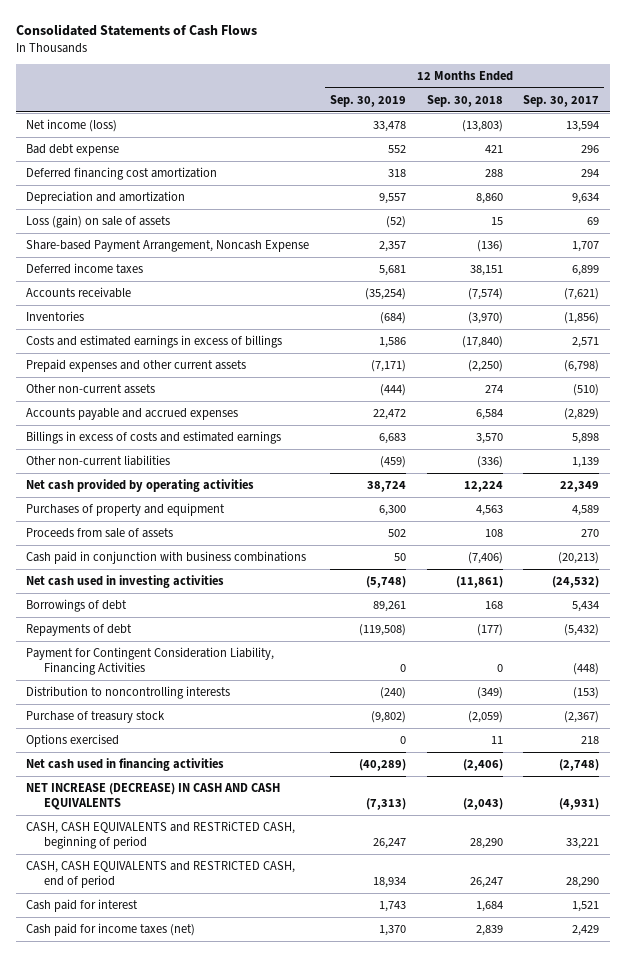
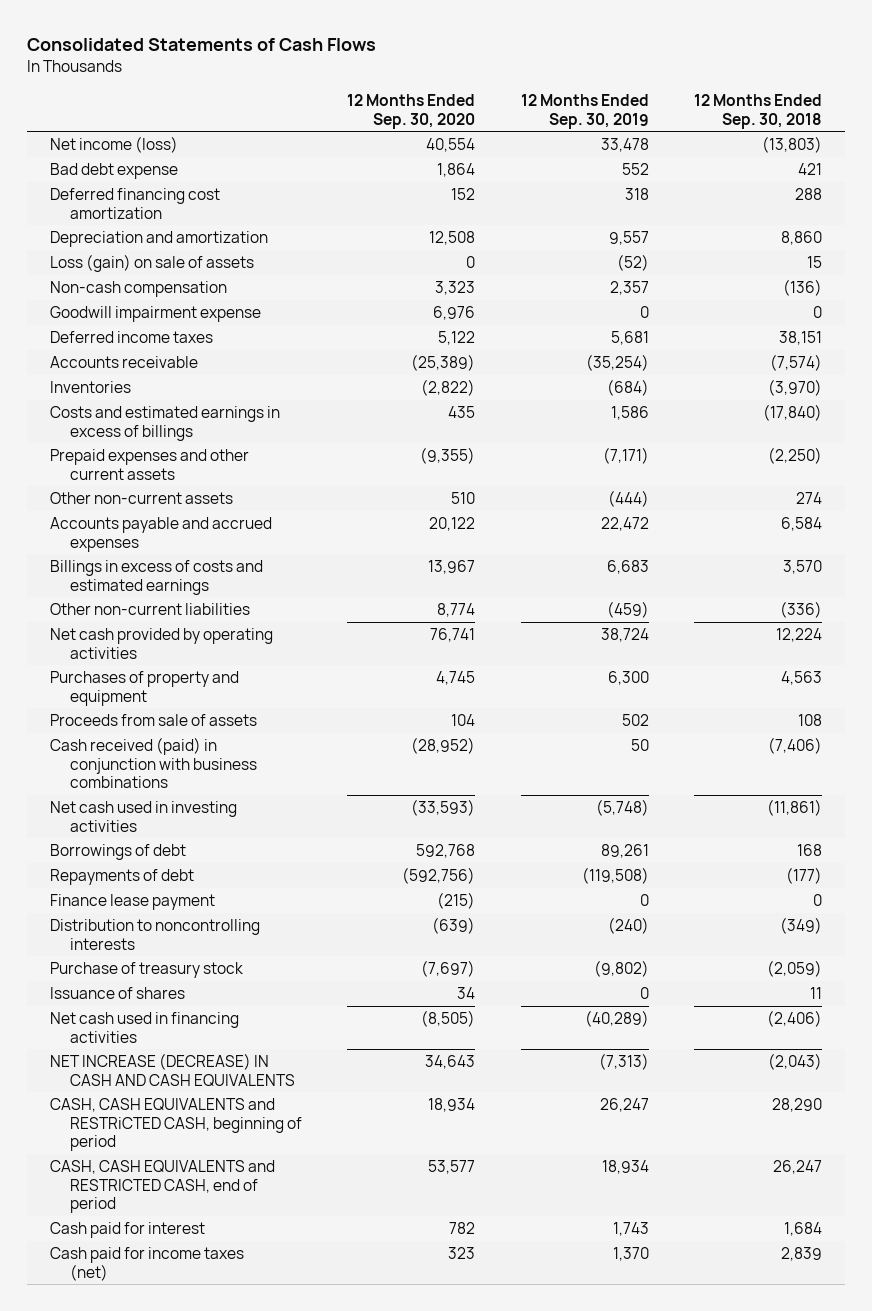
- | 12 Months Ended Sep. 30, 2019 | 12 Months Ended Sep. 30, 2018 | 12 Months Ended Sep. 30, 2017
+ | 12 Months Ended Sep. 30, 2020 | 12 Months Ended Sep. 30, 2019 | 12 Months Ended Sep. 30, 2018
- Share-based Payment Arrangement, Noncash Expense | 2,357 | (136) | 1,707
+ Non-cash compensation | 3,323 | 2,357 | (136)
+ Goodwill impairment expense | 6,976 | 0 | 0
- Cash paid in conjunction with business combinations | 50 | (7,406) | (20,213)
+ Cash received (paid) in conjunction with business combinations | (28,952) | 50 | (7,406)
- Payment for Contingent Consideration Liability, Financing Activities | 0 | 0 | (448)
+ Finance lease payment | (215) | 0 | 0
- Options exercised | 0 | 11 | 218
+ Issuance of shares | 34 | 0 | 11

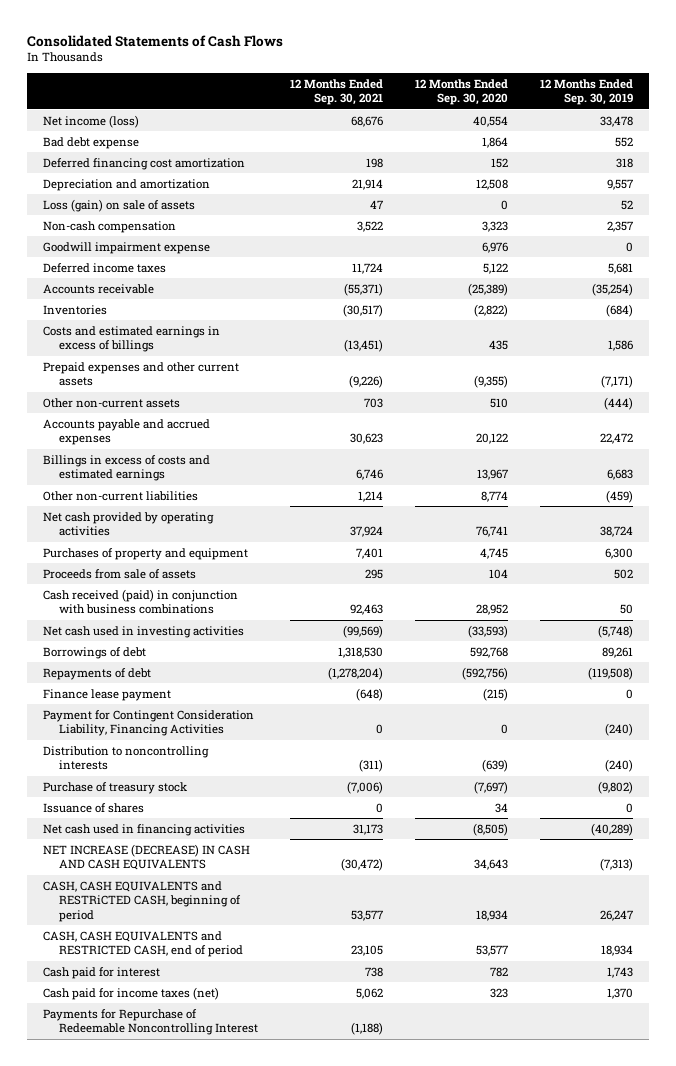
- | 12 Months Ended Sep. 30, 2020 | 12 Months Ended Sep. 30, 2019 | 12 Months Ended Sep. 30, 2018
+ | 12 Months Ended Sep. 30, 2021 | 12 Months Ended Sep. 30, 2020 | 12 Months Ended Sep. 30, 2019
- Loss (gain) on sale of assets | 0 | (52) | 15
+ Loss (gain) on sale of assets | 47 | 0 | 52
- Cash received (paid) in conjunction with business combinations | (28,952) | 50 | (7,406)
+ Cash received (paid) in conjunction with business combinations | 92,463 | 28,952 | 50
+ Payment for Contingent Consideration Liability, Financing Activities | 0 | 0 | (240)
+ Payments for Repurchase of Redeemable Noncontrolling Interest | (1,188) | |

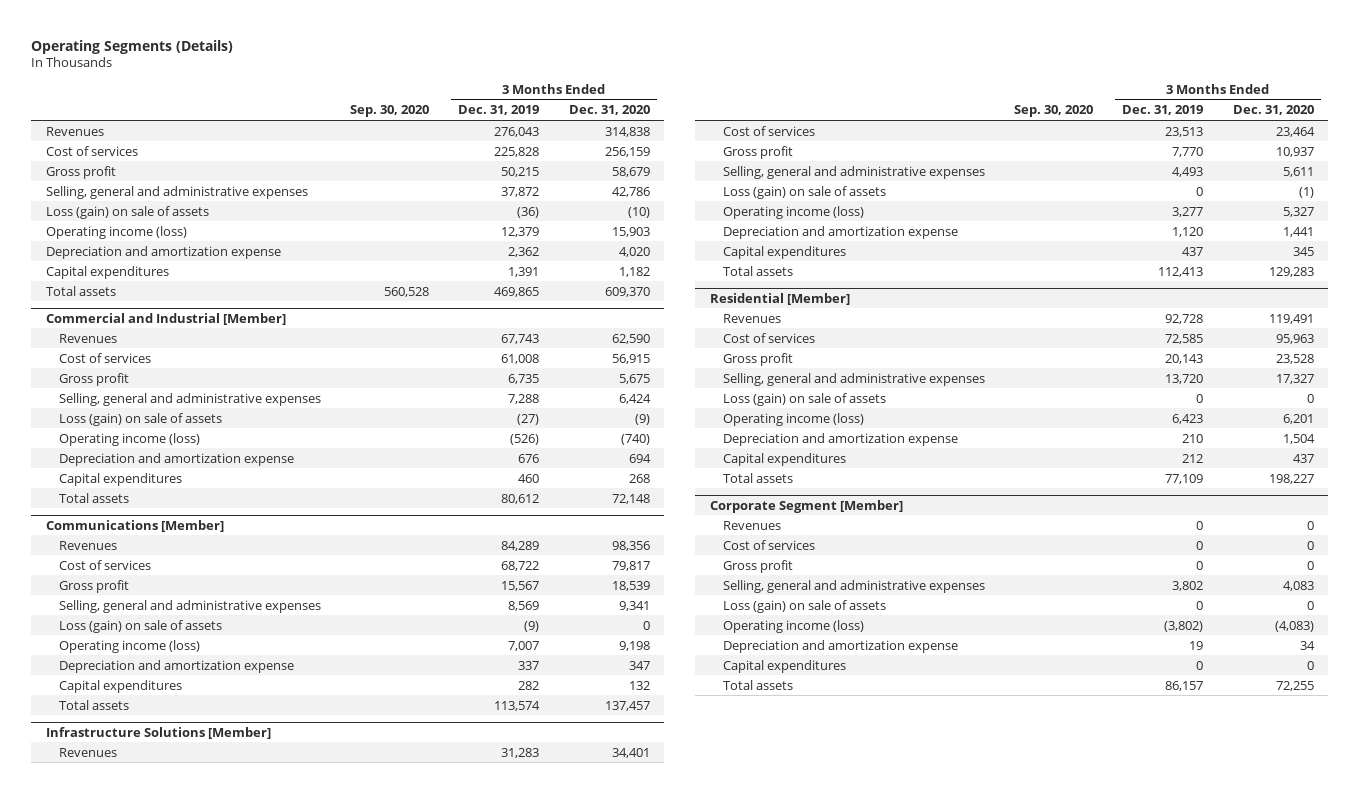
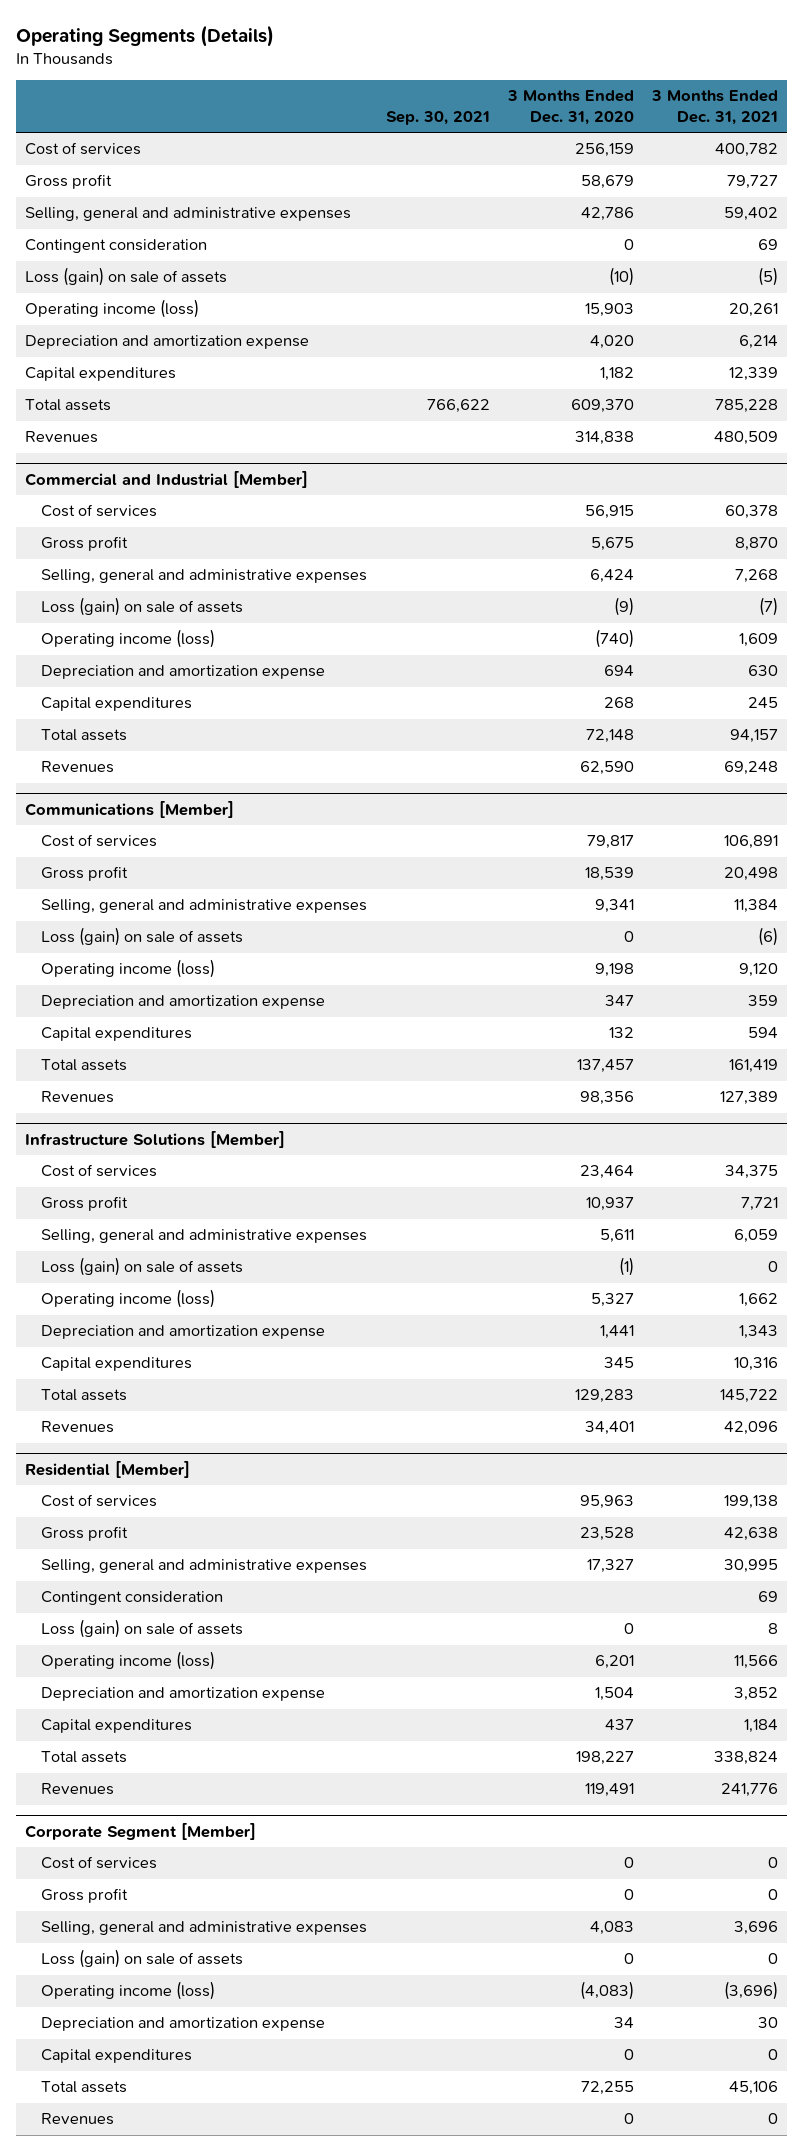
- | Sep. 30, 2020 | 3 Months Ended Dec. 31, 2019 | 3 Months Ended Dec. 31, 2020
+ | Sep. 30, 2021 | 3 Months Ended Dec. 31, 2020 | 3 Months Ended Dec. 31, 2021
+ Contingent consideration | | 0 | 69
moved down: Revenues | | 314,838 | 480,509
@ Commercial and Industrial [Member]
moved down: Revenues | | 62,590 | 69,248
@ Communications [Member]
moved down: Revenues | | 98,356 | 127,389
@ Infrastructure Solutions [Member]
moved down: Revenues | | 34,401 | 42,096
@ Residential [Member]
+ Contingent consideration | | | 69
moved down: Revenues | | 119,491 | 241,776
@ Corporate Segment [Member]
moved down: Revenues | | 0 | 0

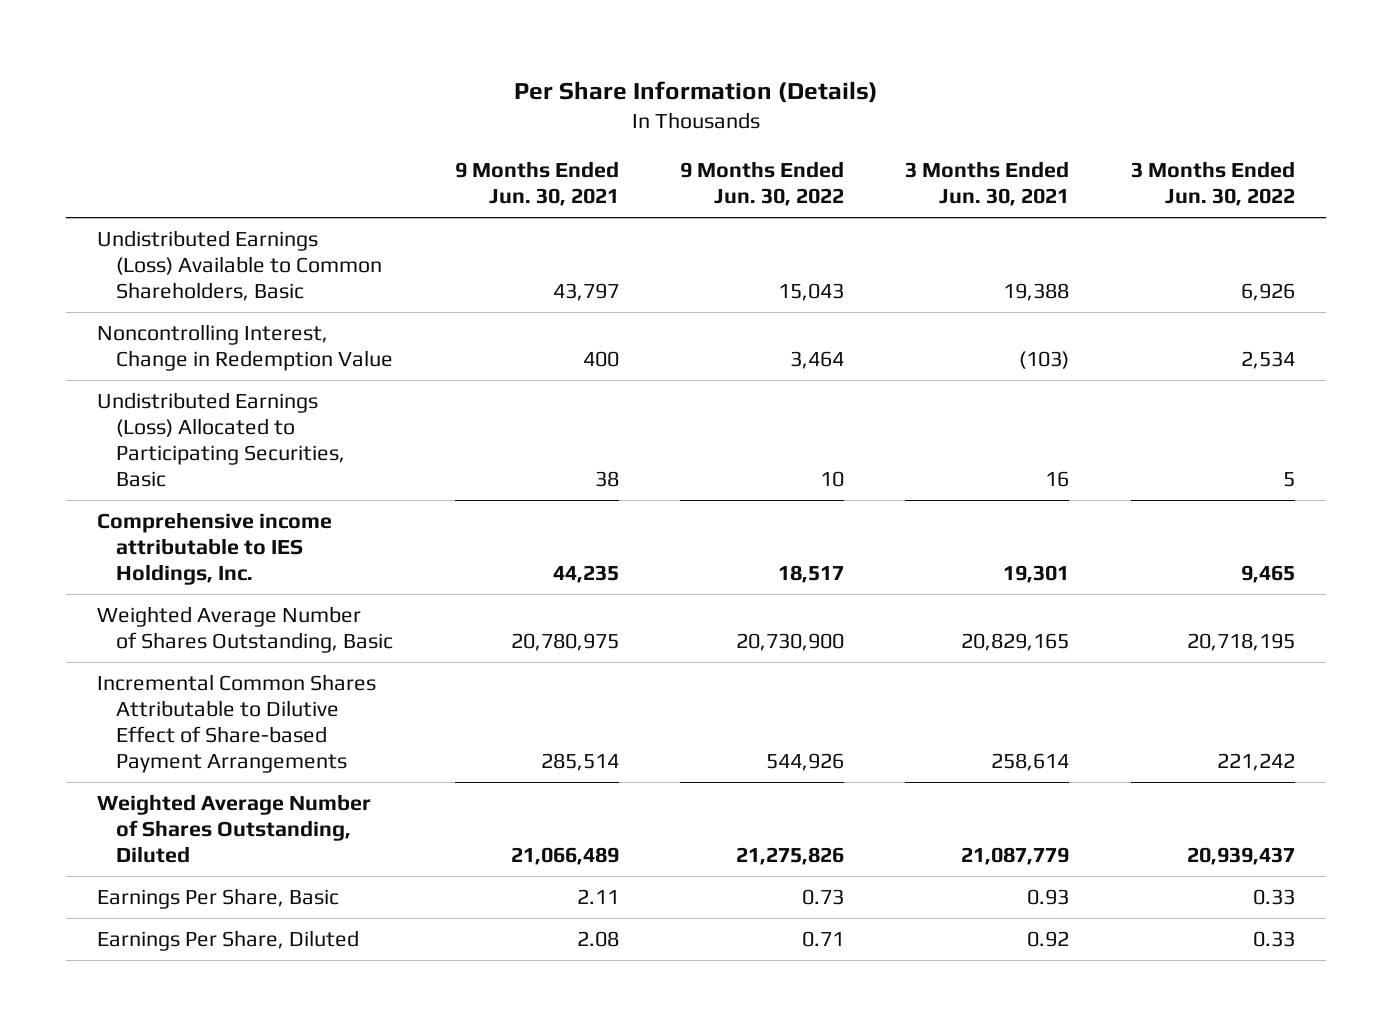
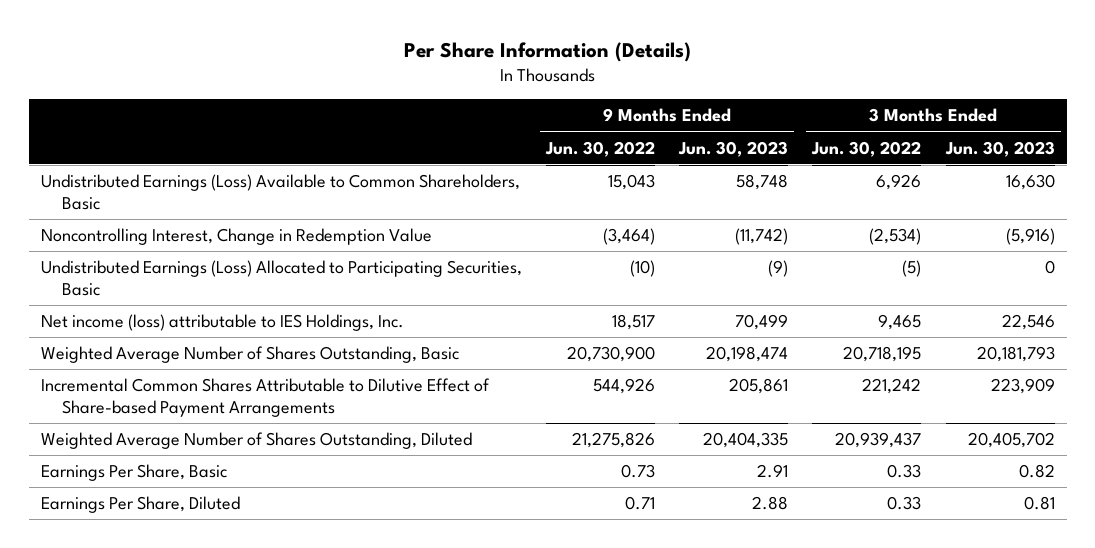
- | 9 Months Ended Jun. 30, 2021 | 9 Months Ended Jun. 30, 2022 | 3 Months Ended Jun. 30, 2021 | 3 Months Ended Jun. 30, 2022
+ | 9 Months Ended Jun. 30, 2022 | 9 Months Ended Jun. 30, 2023 | 3 Months Ended Jun. 30, 2022 | 3 Months Ended Jun. 30, 2023
- Noncontrolling Interest, Change in Redemption Value | 400 | 3,464 | (103) | 2,534
- Undistributed Earnings (Loss) Allocated to Participating Securities, Basic | 38 | 10 | 16 | 5
- Comprehensive income attributable to IES Holdings, Inc. | 44,235 | 18,517 | 19,301 | 9,465
+ Noncontrolling Interest, Change in Redemption Value | (3,464) | (11,742) | (2,534) | (5,916)
+ Undistributed Earnings (Loss) Allocated to Participating Securities, Basic | (10) | (9) | (5) | 0
+ Net income (loss) attributable to IES Holdings, Inc. | 18,517 | 70,499 | 9,465 | 22,546

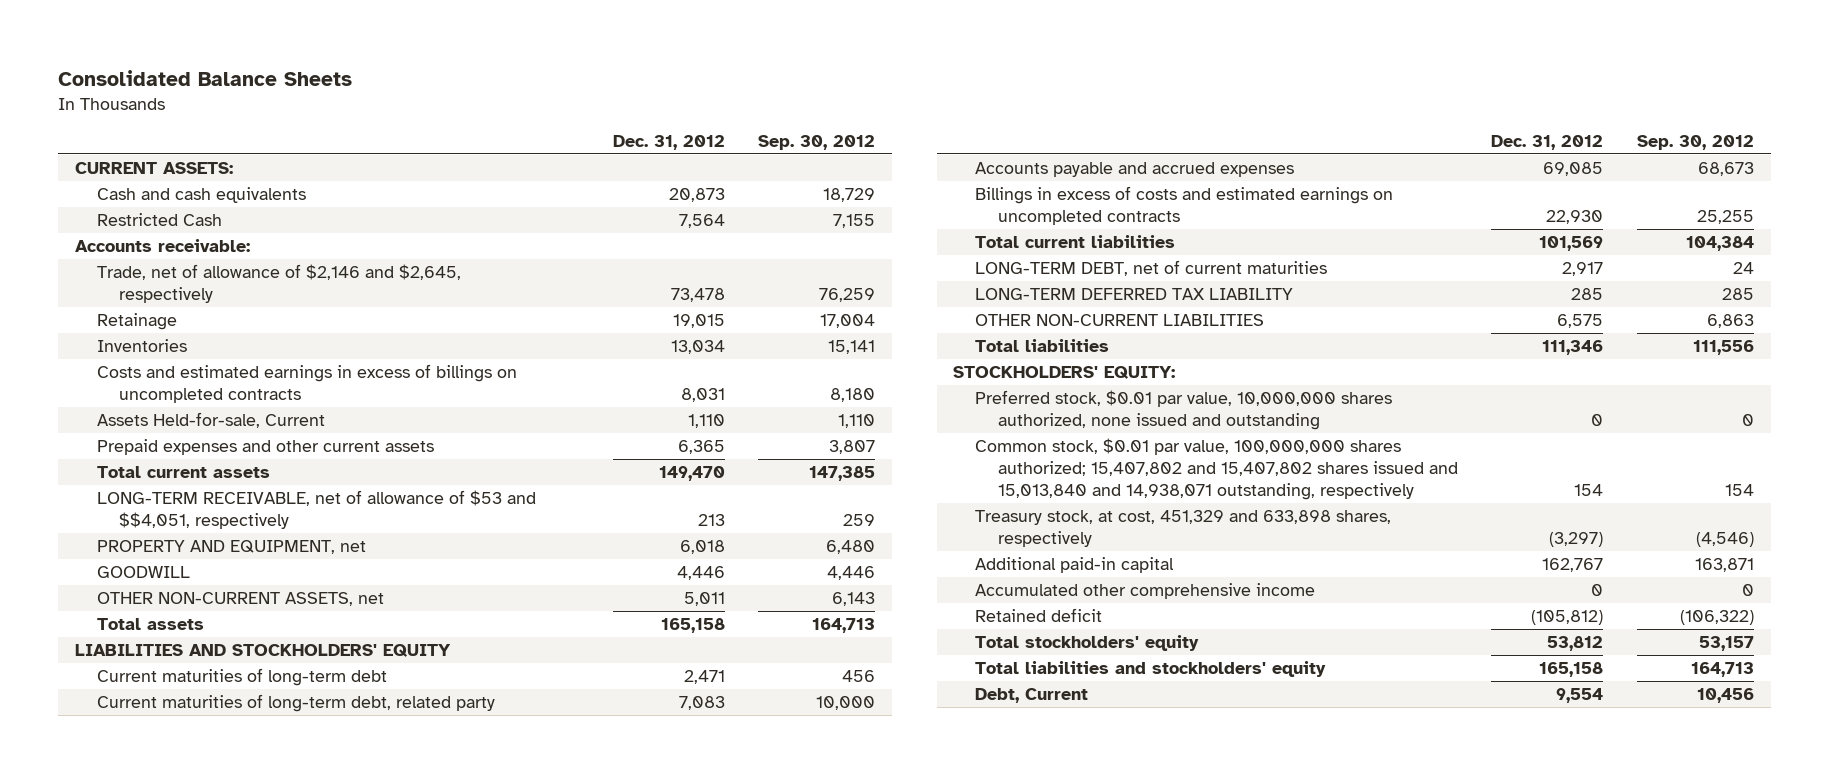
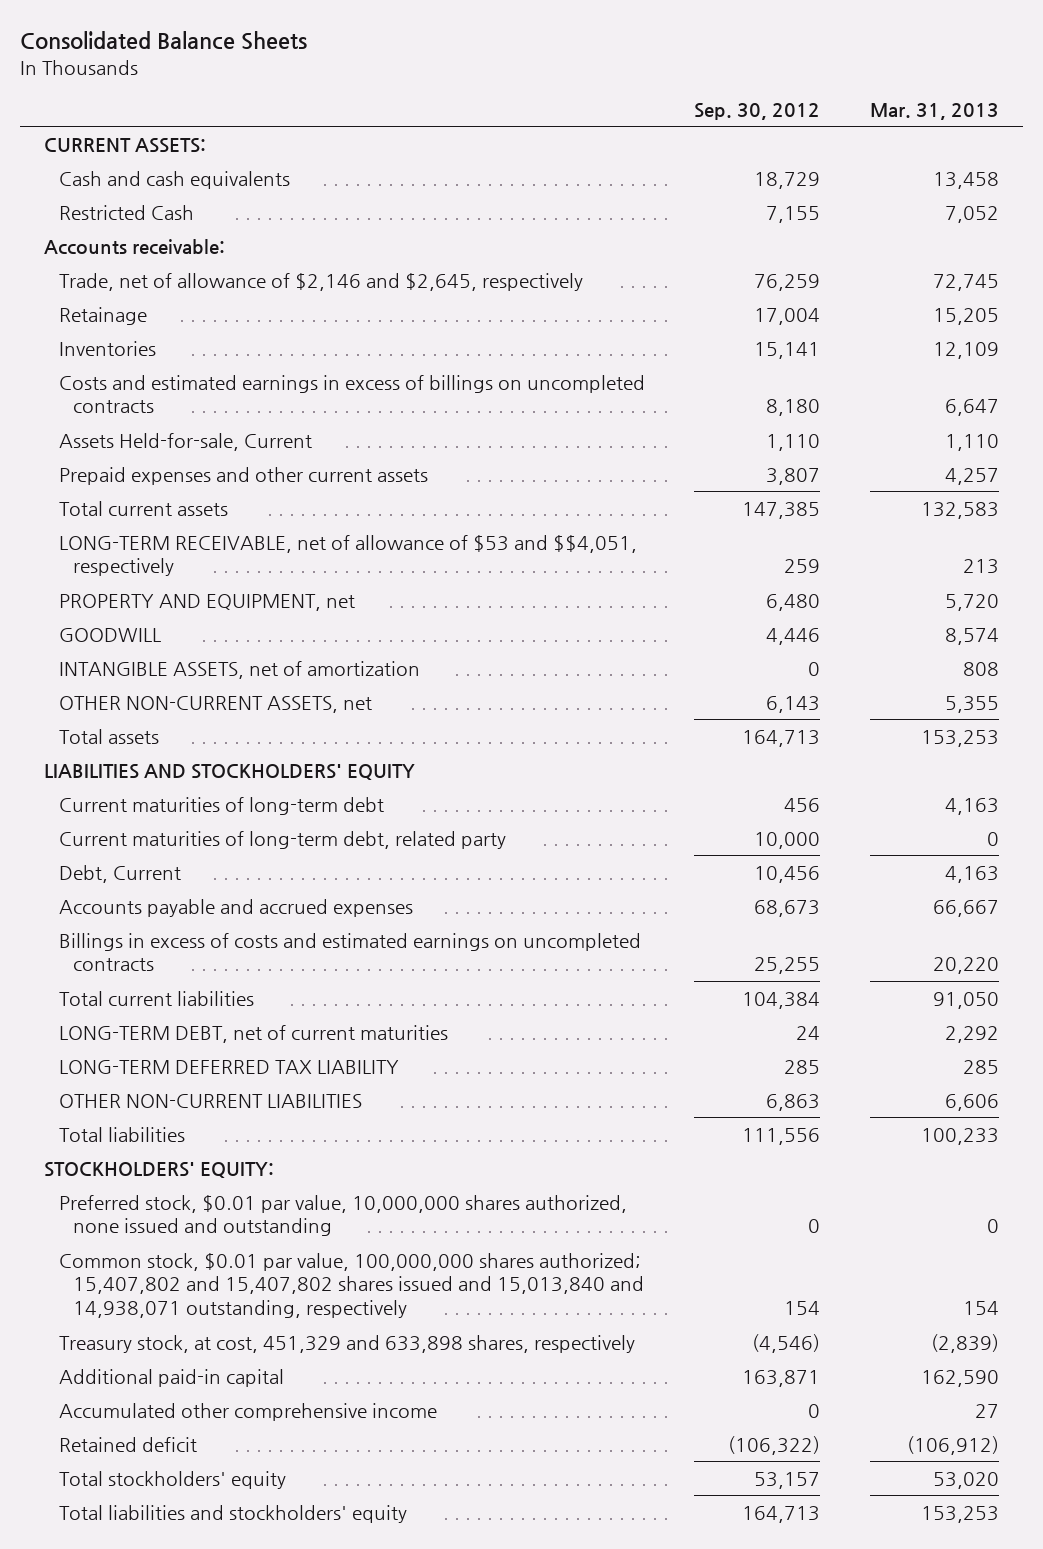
- | Dec. 31, 2012 | Sep. 30, 2012
+ | Sep. 30, 2012 | Mar. 31, 2013
+ INTANGIBLE ASSETS, net of amortization | 0 | 808
moved up: Debt, Current | 10,456 | 4,163

